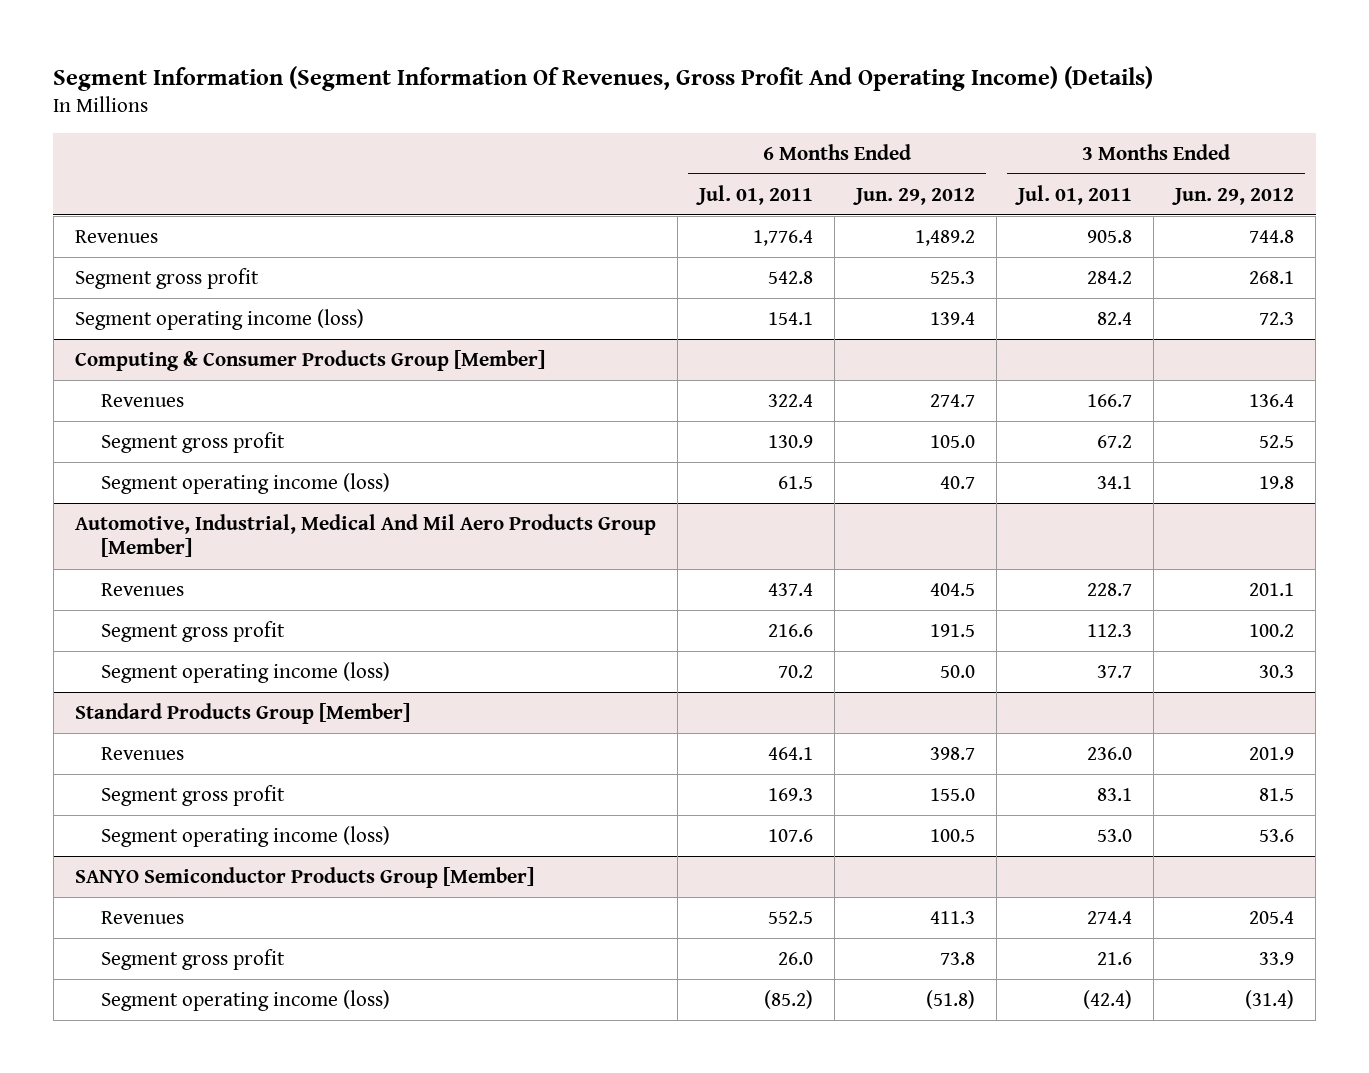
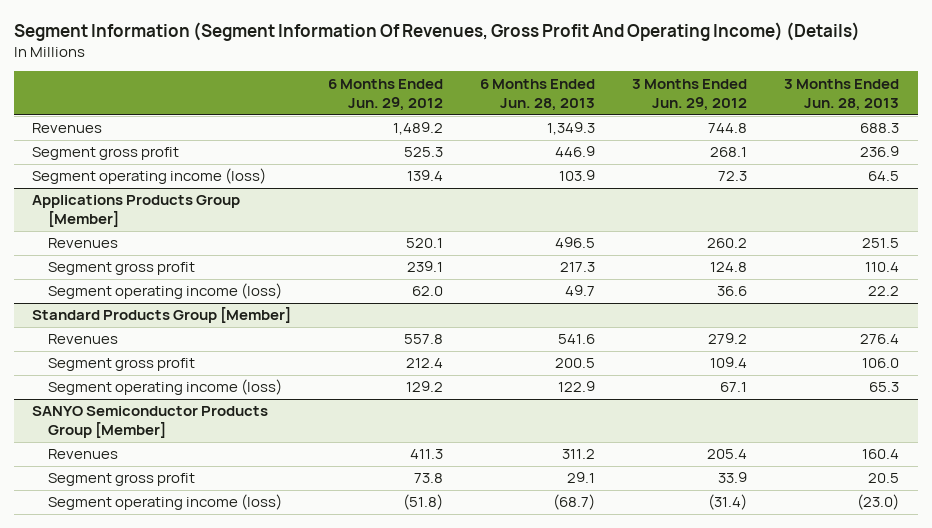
- | 6 Months Ended Jul. 01, 2011 | 6 Months Ended Jun. 29, 2012 | 3 Months Ended Jul. 01, 2011 | 3 Months Ended Jun. 29, 2012
+ | 6 Months Ended Jun. 29, 2012 | 6 Months Ended Jun. 28, 2013 | 3 Months Ended Jun. 29, 2012 | 3 Months Ended Jun. 28, 2013
- Computing & Consumer Products Group [Member]
- Revenues | 322.4 | 274.7 | 166.7 | 136.4
- Segment gross profit | 130.9 | 105.0 | 67.2 | 52.5
- Segment operating income (loss) | 61.5 | 40.7 | 34.1 | 19.8
- Automotive, Industrial, Medical And Mil Aero Products Group [Member]
- Revenues | 437.4 | 404.5 | 228.7 | 201.1
- Segment gross profit | 216.6 | 191.5 | 112.3 | 100.2
- Segment operating income (loss) | 70.2 | 50.0 | 37.7 | 30.3
+ Applications Products Group [Member]
+ Revenues | 520.1 | 496.5 | 260.2 | 251.5
+ Segment gross profit | 239.1 | 217.3 | 124.8 | 110.4
+ Segment operating income (loss) | 62.0 | 49.7 | 36.6 | 22.2
@ Standard Products Group [Member]
- Revenues | 464.1 | 398.7 | 236.0 | 201.9
- Segment gross profit | 169.3 | 155.0 | 83.1 | 81.5
- Segment operating income (loss) | 107.6 | 100.5 | 53.0 | 53.6
+ Revenues | 557.8 | 541.6 | 279.2 | 276.4
+ Segment gross profit | 212.4 | 200.5 | 109.4 | 106.0
+ Segment operating income (loss) | 129.2 | 122.9 | 67.1 | 65.3

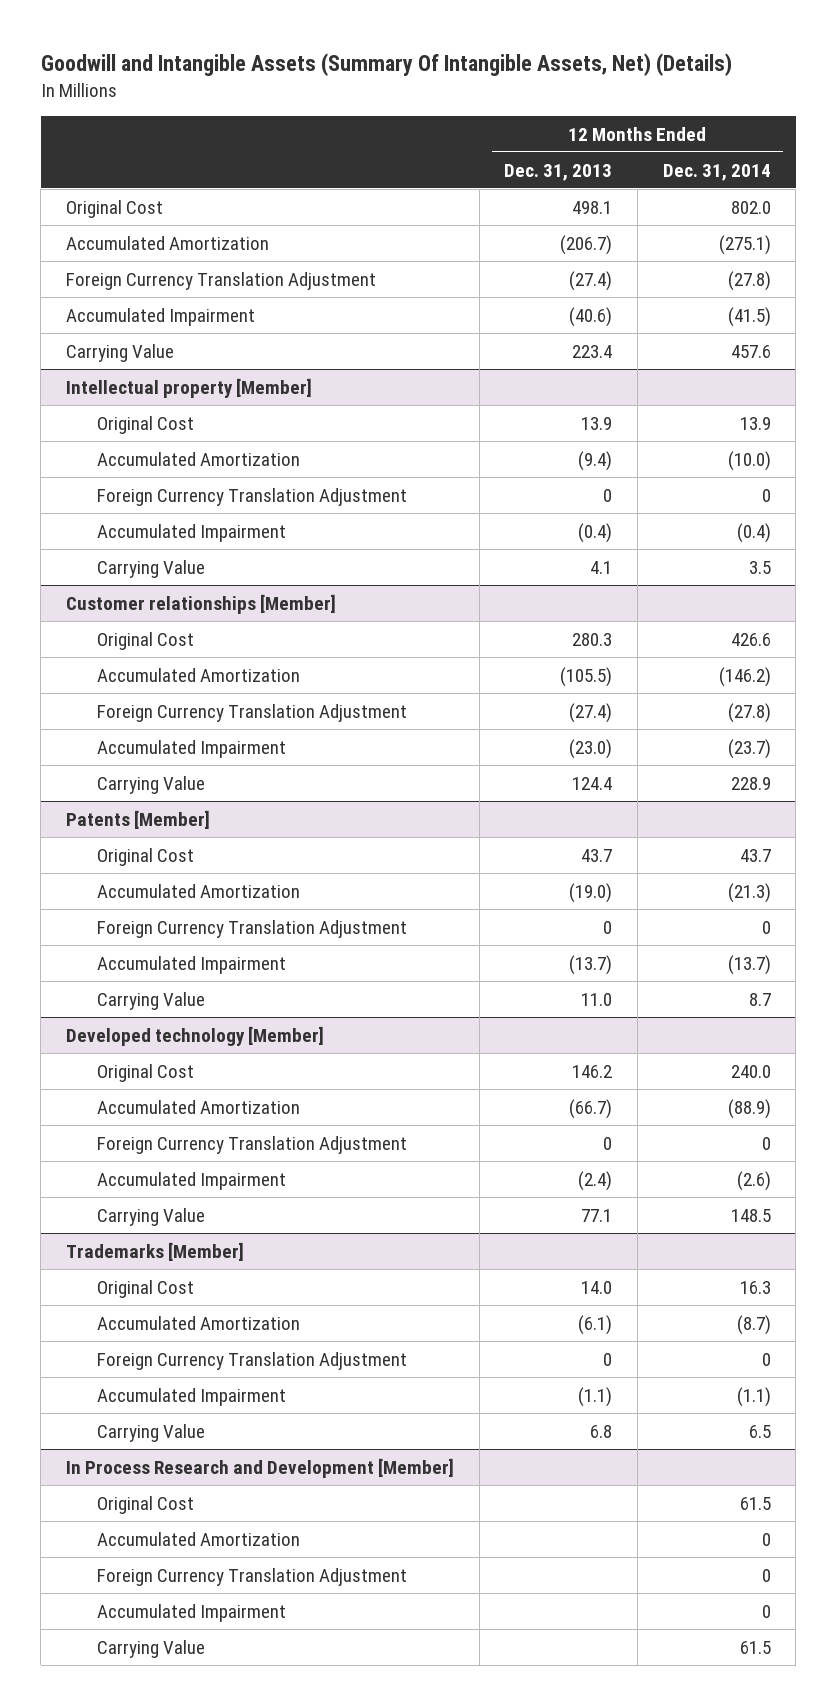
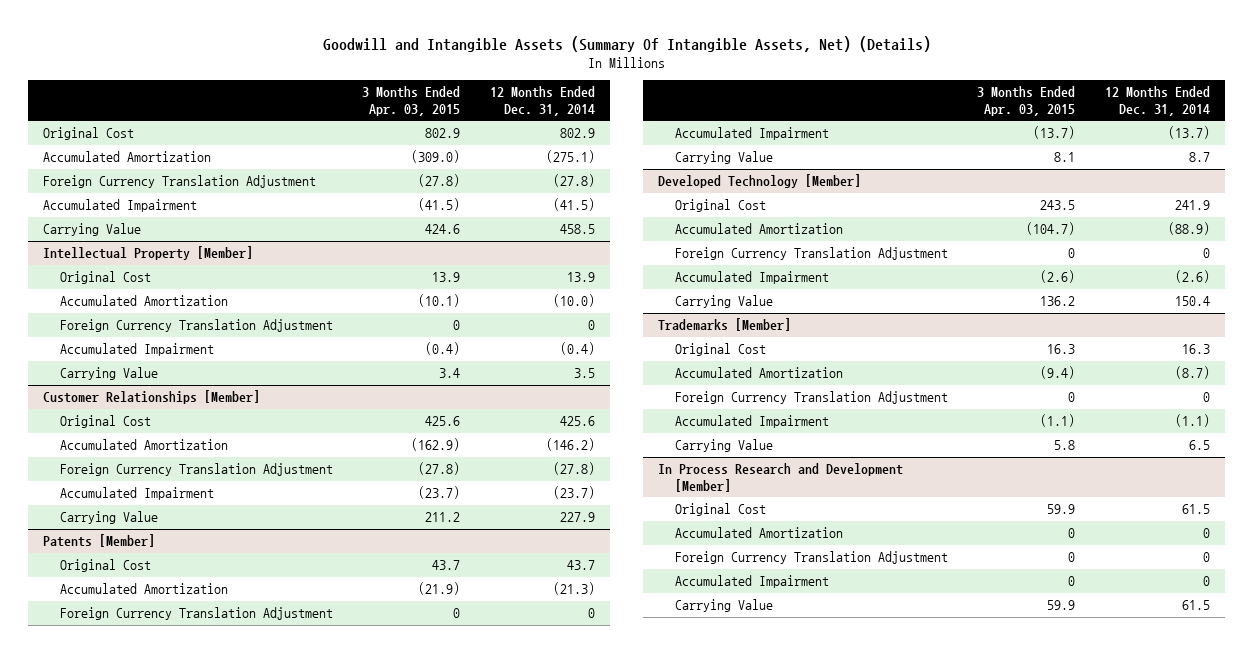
- | 12 Months Ended Dec. 31, 2013 | 12 Months Ended Dec. 31, 2014
+ | 3 Months Ended Apr. 03, 2015 | 12 Months Ended Dec. 31, 2014
- Original Cost | 498.1 | 802.0
+ Original Cost | 802.9 | 802.9
- Carrying Value | 223.4 | 457.6
- Intellectual property [Member]
+ Carrying Value | 424.6 | 458.5
+ Intellectual Property [Member]
- Customer relationships [Member]
- Original Cost | 280.3 | 426.6
+ Customer Relationships [Member]
+ Original Cost | 425.6 | 425.6
- Carrying Value | 124.4 | 228.9
+ Carrying Value | 211.2 | 227.9
- Developed technology [Member]
- Original Cost | 146.2 | 240.0
+ Developed Technology [Member]
+ Original Cost | 243.5 | 241.9
- Carrying Value | 77.1 | 148.5
+ Carrying Value | 136.2 | 150.4

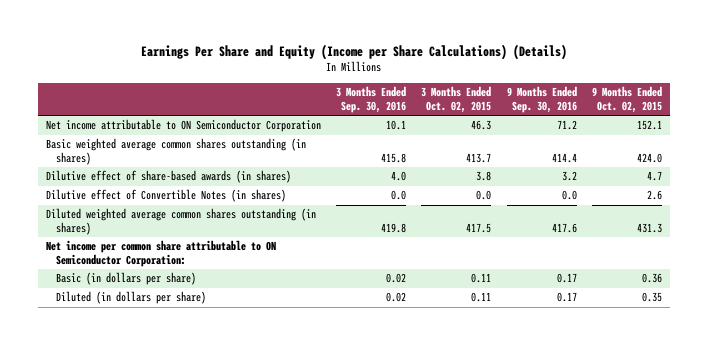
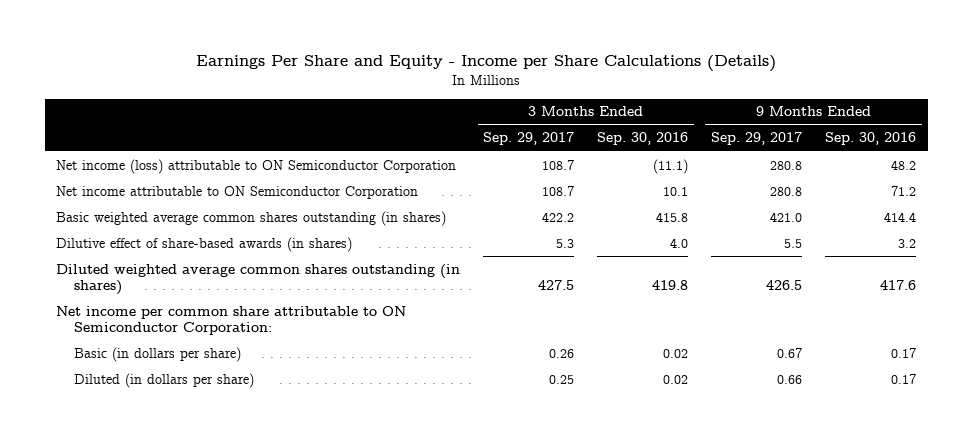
- Earnings Per Share and Equity (Income per Share Calculations) (Details)
+ Earnings Per Share and Equity - Income per Share Calculations (Details)
- | 3 Months Ended Sep. 30, 2016 | 3 Months Ended Oct. 02, 2015 | 9 Months Ended Sep. 30, 2016 | 9 Months Ended Oct. 02, 2015
+ | 3 Months Ended Sep. 29, 2017 | 3 Months Ended Sep. 30, 2016 | 9 Months Ended Sep. 29, 2017 | 9 Months Ended Sep. 30, 2016
+ Net income (loss) attributable to ON Semiconductor Corporation | 108.7 | (11.1) | 280.8 | 48.2
- Dilutive effect of Convertible Notes (in shares) | 0.0 | 0.0 | 0.0 | 2.6

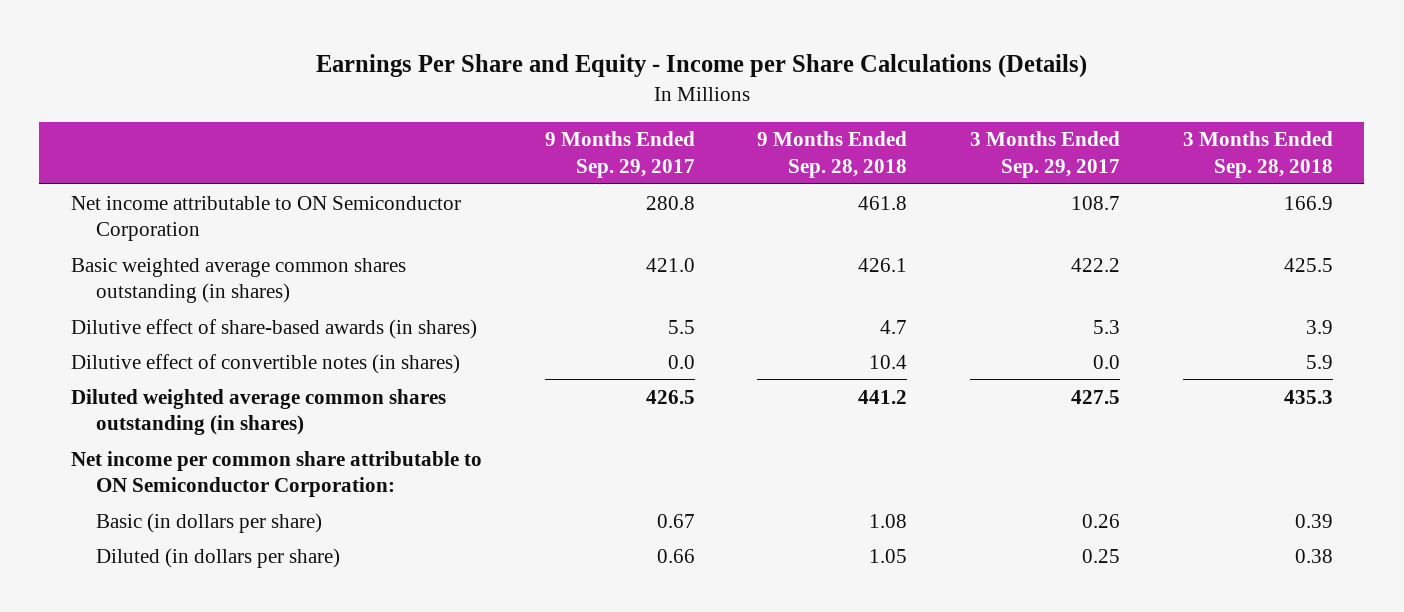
- | 3 Months Ended Sep. 29, 2017 | 3 Months Ended Sep. 30, 2016 | 9 Months Ended Sep. 29, 2017 | 9 Months Ended Sep. 30, 2016
+ | 9 Months Ended Sep. 29, 2017 | 9 Months Ended Sep. 28, 2018 | 3 Months Ended Sep. 29, 2017 | 3 Months Ended Sep. 28, 2018
- Net income (loss) attributable to ON Semiconductor Corporation | 108.7 | (11.1) | 280.8 | 48.2
+ Dilutive effect of convertible notes (in shares) | 0.0 | 10.4 | 0.0 | 5.9

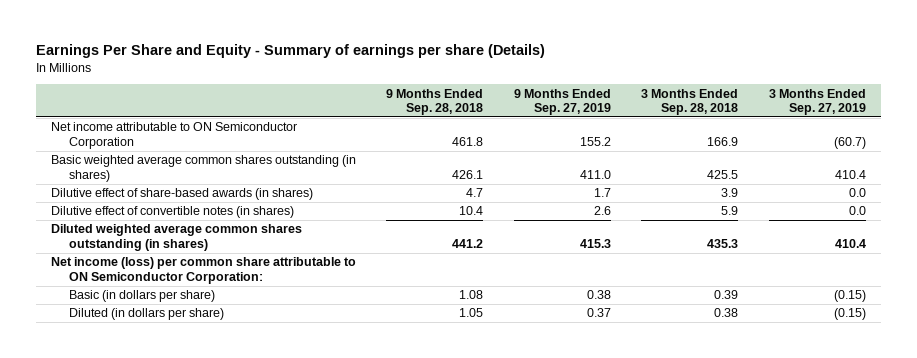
- Earnings Per Share and Equity - Income per Share Calculations (Details)
+ Earnings Per Share and Equity - Summary of earnings per share (Details)
- | 9 Months Ended Sep. 29, 2017 | 9 Months Ended Sep. 28, 2018 | 3 Months Ended Sep. 29, 2017 | 3 Months Ended Sep. 28, 2018
+ | 9 Months Ended Sep. 28, 2018 | 9 Months Ended Sep. 27, 2019 | 3 Months Ended Sep. 28, 2018 | 3 Months Ended Sep. 27, 2019
- Net income per common share attributable to ON Semiconductor Corporation:
+ Net income (loss) per common share attributable to ON Semiconductor Corporation:

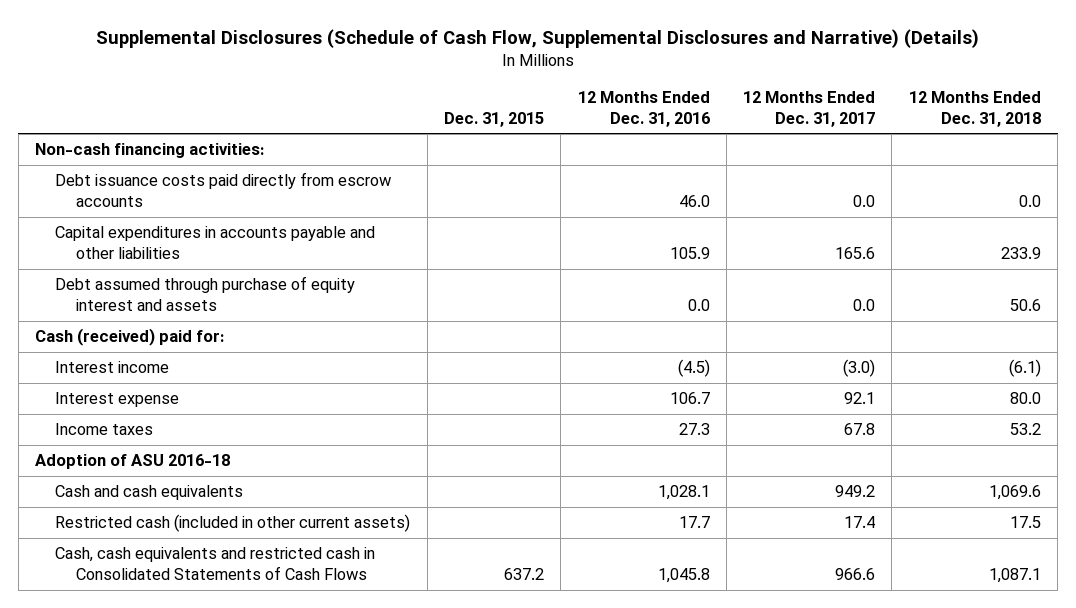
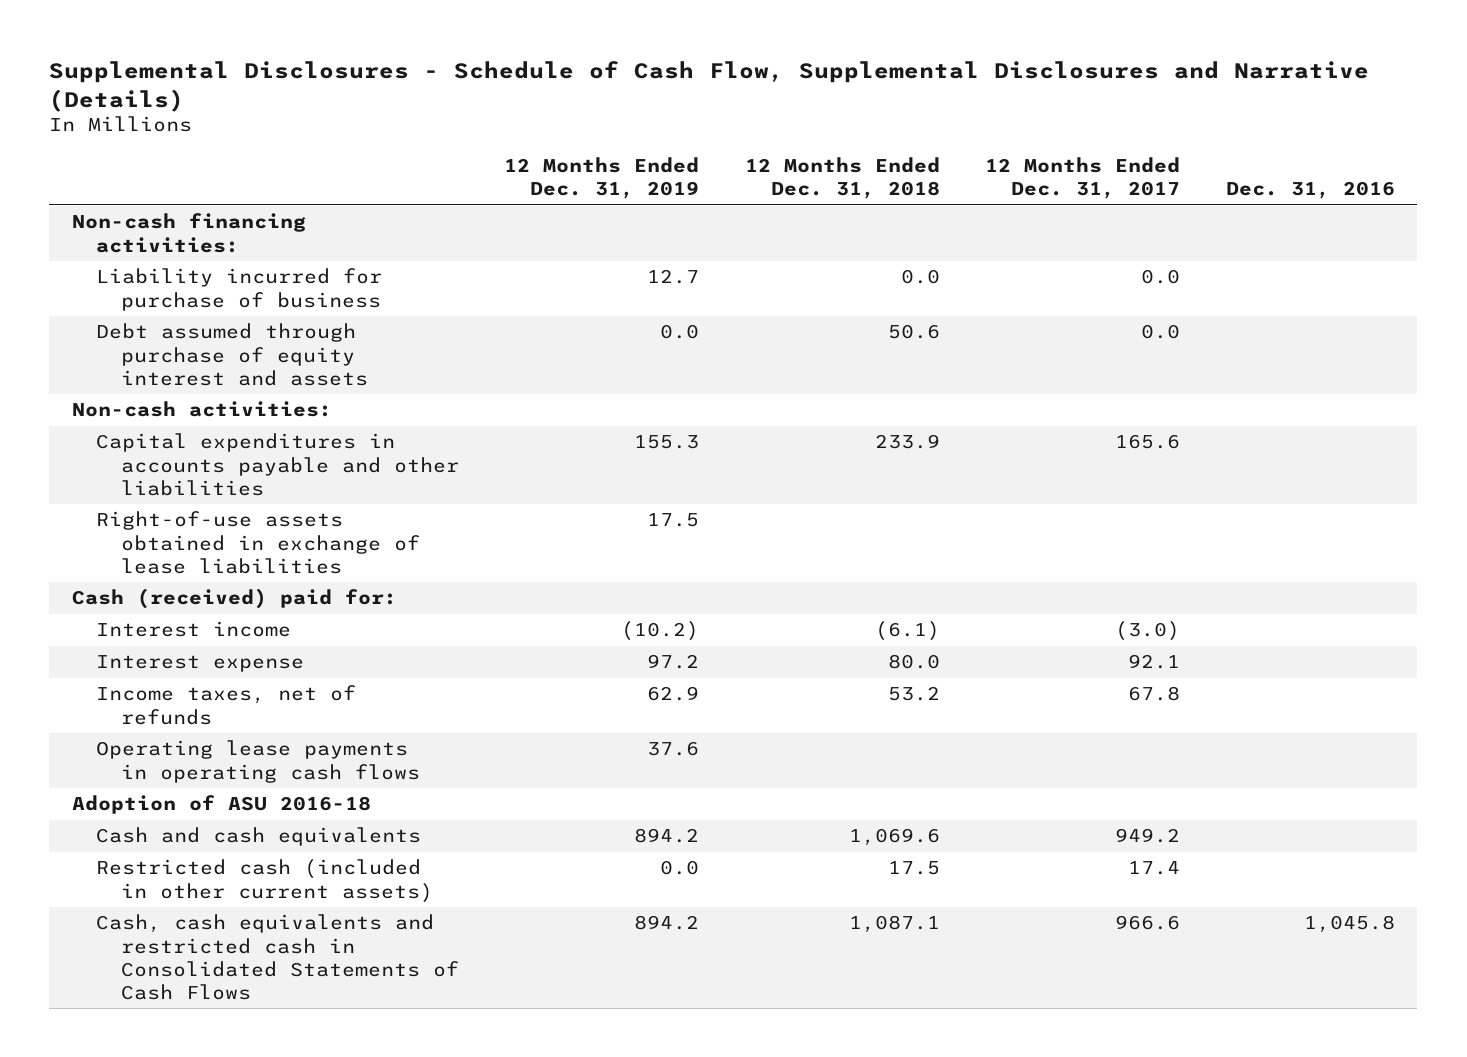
- Supplemental Disclosures (Schedule of Cash Flow, Supplemental Disclosures and Narrative) (Details)
+ Supplemental Disclosures - Schedule of Cash Flow, Supplemental Disclosures and Narrative (Details)
- | Dec. 31, 2015 | 12 Months Ended Dec. 31, 2016 | 12 Months Ended Dec. 31, 2017 | 12 Months Ended Dec. 31, 2018
+ | 12 Months Ended Dec. 31, 2019 | 12 Months Ended Dec. 31, 2018 | 12 Months Ended Dec. 31, 2017 | Dec. 31, 2016
- Debt issuance costs paid directly from escrow accounts | | 46.0 | 0.0 | 0.0
+ Liability incurred for purchase of business | 12.7 | 0.0 | 0.0 |
+ Non-cash activities:
moved down: Capital expenditures in accounts payable and other liabilities | 155.3 | 233.9 | 165.6 |
+ Right-of-use assets obtained in exchange of lease liabilities | 17.5 | | |
- Income taxes | | 27.3 | 67.8 | 53.2
+ Income taxes, net of refunds | 62.9 | 53.2 | 67.8 |
+ Operating lease payments in operating cash flows | 37.6 | | |

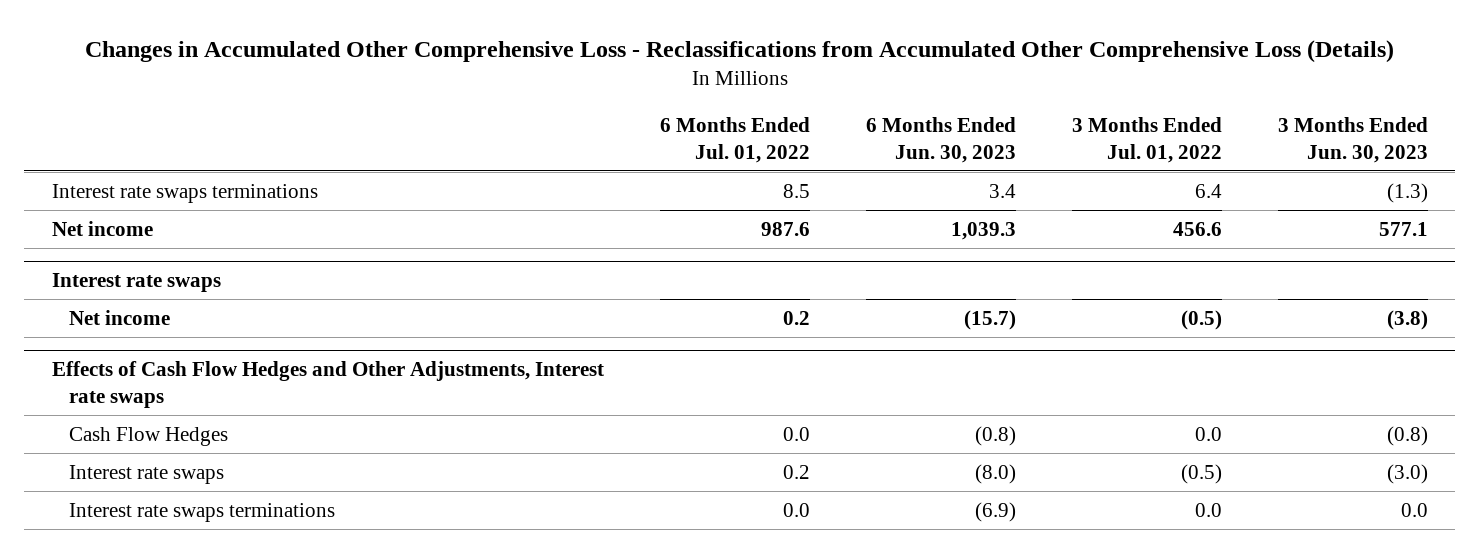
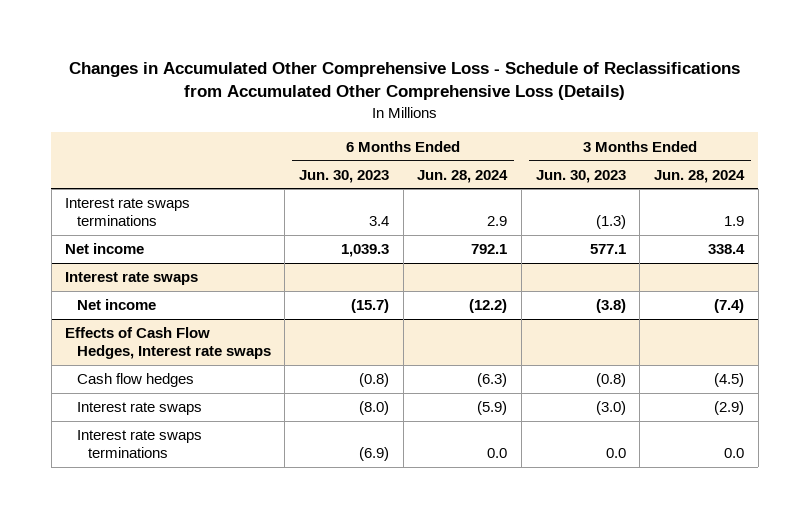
- Changes in Accumulated Other Comprehensive Loss - Reclassifications from Accumulated Other Comprehensive Loss (Details)
+ Changes in Accumulated Other Comprehensive Loss - Schedule of Reclassifications from Accumulated Other Comprehensive Loss (Details)
- | 6 Months Ended Jul. 01, 2022 | 6 Months Ended Jun. 30, 2023 | 3 Months Ended Jul. 01, 2022 | 3 Months Ended Jun. 30, 2023
+ | 6 Months Ended Jun. 30, 2023 | 6 Months Ended Jun. 28, 2024 | 3 Months Ended Jun. 30, 2023 | 3 Months Ended Jun. 28, 2024
- Effects of Cash Flow Hedges and Other Adjustments, Interest rate swaps
- Cash Flow Hedges | 0.0 | (0.8) | 0.0 | (0.8)
+ Effects of Cash Flow Hedges, Interest rate swaps
+ Cash flow hedges | (0.8) | (6.3) | (0.8) | (4.5)

